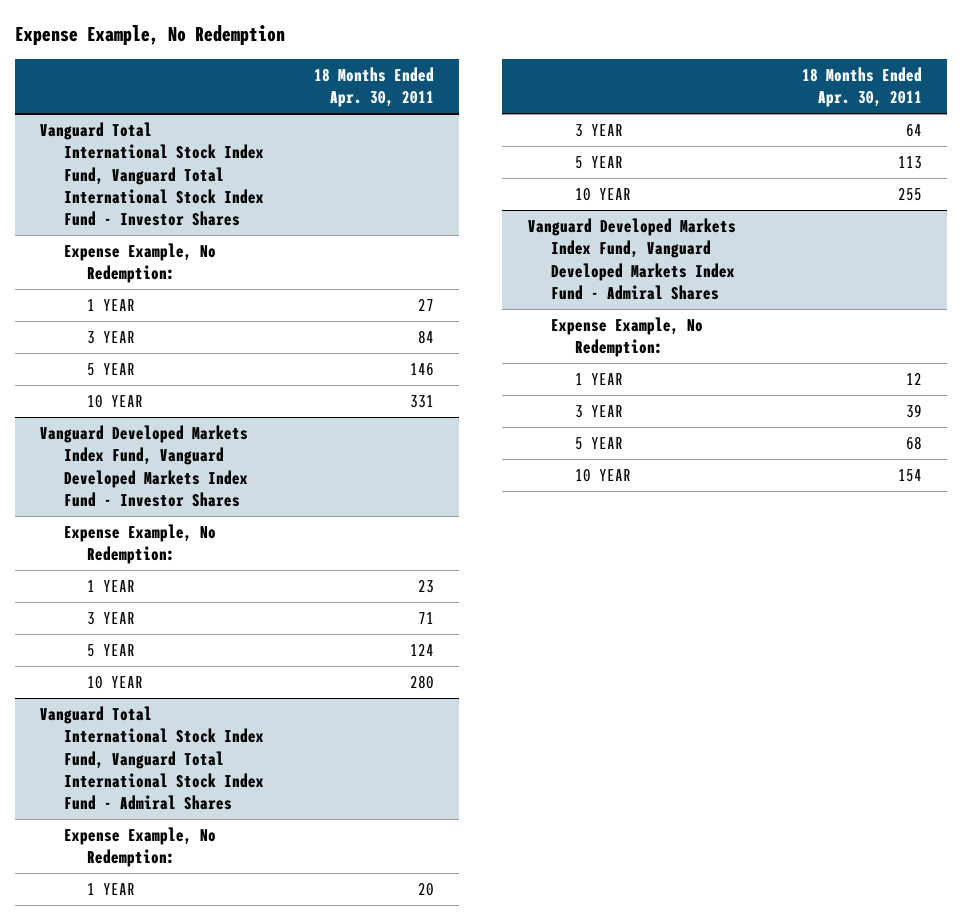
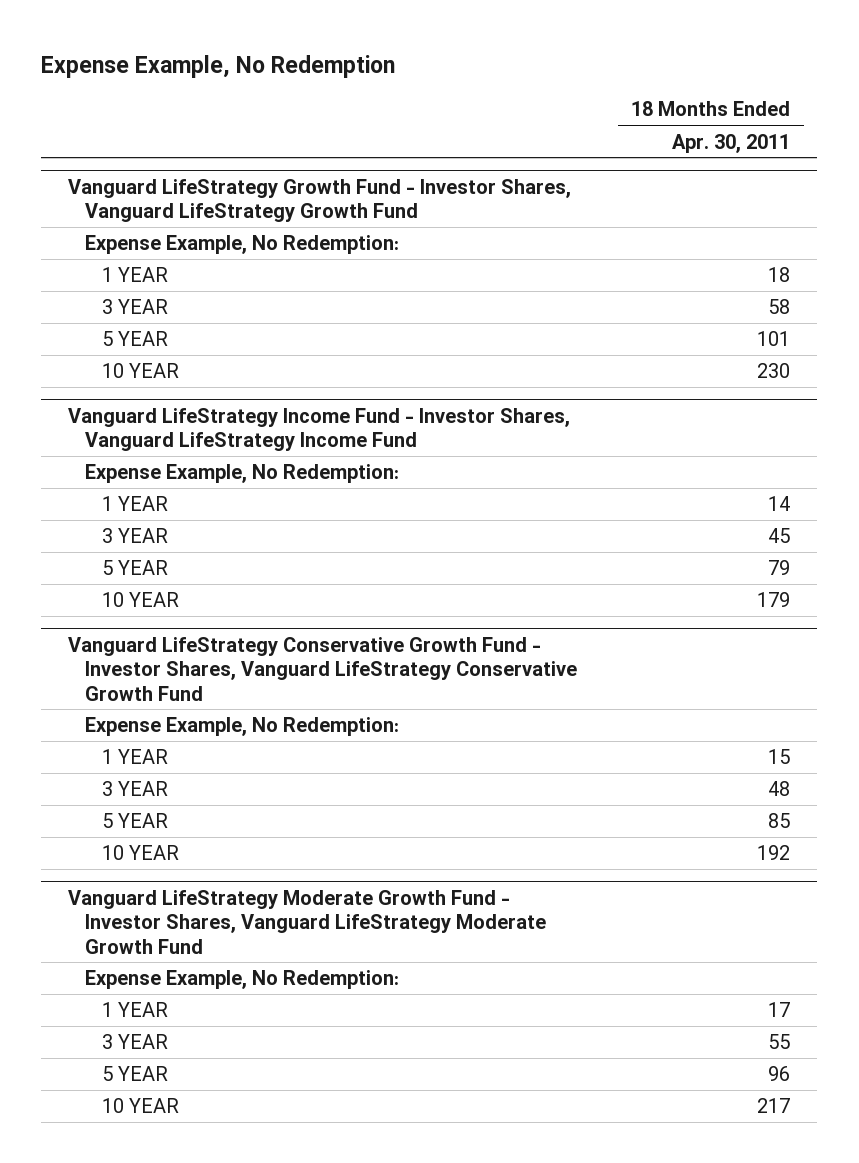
- Vanguard Total International Stock Index Fund, Vanguard Total International Stock Index Fund - Investor Shares
+ Vanguard LifeStrategy Growth Fund - Investor Shares, Vanguard LifeStrategy Growth Fund
- 1 YEAR | 27
- 3 YEAR | 84
- 5 YEAR | 146
- 10 YEAR | 331
- Vanguard Developed Markets Index Fund, Vanguard Developed Markets Index Fund - Investor Shares
+ 1 YEAR | 18
+ 3 YEAR | 58
+ 5 YEAR | 101
+ 10 YEAR | 230
+ Vanguard LifeStrategy Income Fund - Investor Shares, Vanguard LifeStrategy Income Fund
- 1 YEAR | 23
- 3 YEAR | 71
- 5 YEAR | 124
- 10 YEAR | 280
- Vanguard Total International Stock Index Fund, Vanguard Total International Stock Index Fund - Admiral Shares
+ 1 YEAR | 14
+ 3 YEAR | 45
+ 5 YEAR | 79
+ 10 YEAR | 179
+ Vanguard LifeStrategy Conservative Growth Fund - Investor Shares, Vanguard LifeStrategy Conservative Growth Fund
- 1 YEAR | 20
- 3 YEAR | 64
- 5 YEAR | 113
- 10 YEAR | 255
- Vanguard Developed Markets Index Fund, Vanguard Developed Markets Index Fund - Admiral Shares
+ 1 YEAR | 15
+ 3 YEAR | 48
+ 5 YEAR | 85
+ 10 YEAR | 192
+ Vanguard LifeStrategy Moderate Growth Fund - Investor Shares, Vanguard LifeStrategy Moderate Growth Fund
- 1 YEAR | 12
- 3 YEAR | 39
- 5 YEAR | 68
- 10 YEAR | 154
+ 1 YEAR | 17
+ 3 YEAR | 55
+ 5 YEAR | 96
+ 10 YEAR | 217

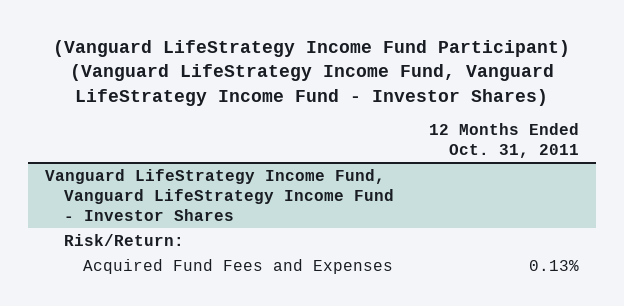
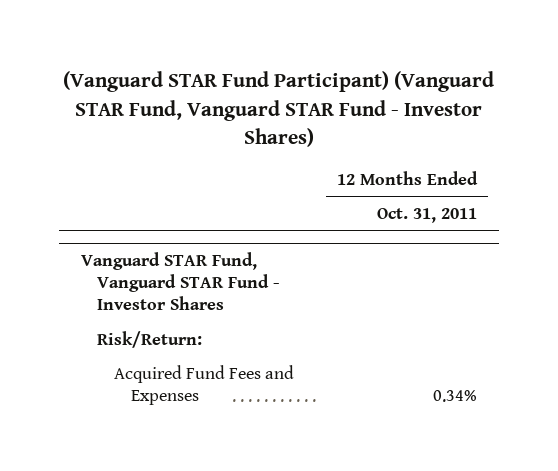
- (Vanguard LifeStrategy Income Fund Participant) (Vanguard LifeStrategy Income Fund, Vanguard LifeStrategy Income Fund - Investor Shares)
+ (Vanguard STAR Fund Participant) (Vanguard STAR Fund, Vanguard STAR Fund - Investor Shares)
- Vanguard LifeStrategy Income Fund, Vanguard LifeStrategy Income Fund - Investor Shares
+ Vanguard STAR Fund, Vanguard STAR Fund - Investor Shares
- Acquired Fund Fees and Expenses | 0.13%
+ Acquired Fund Fees and Expenses | 0.34%

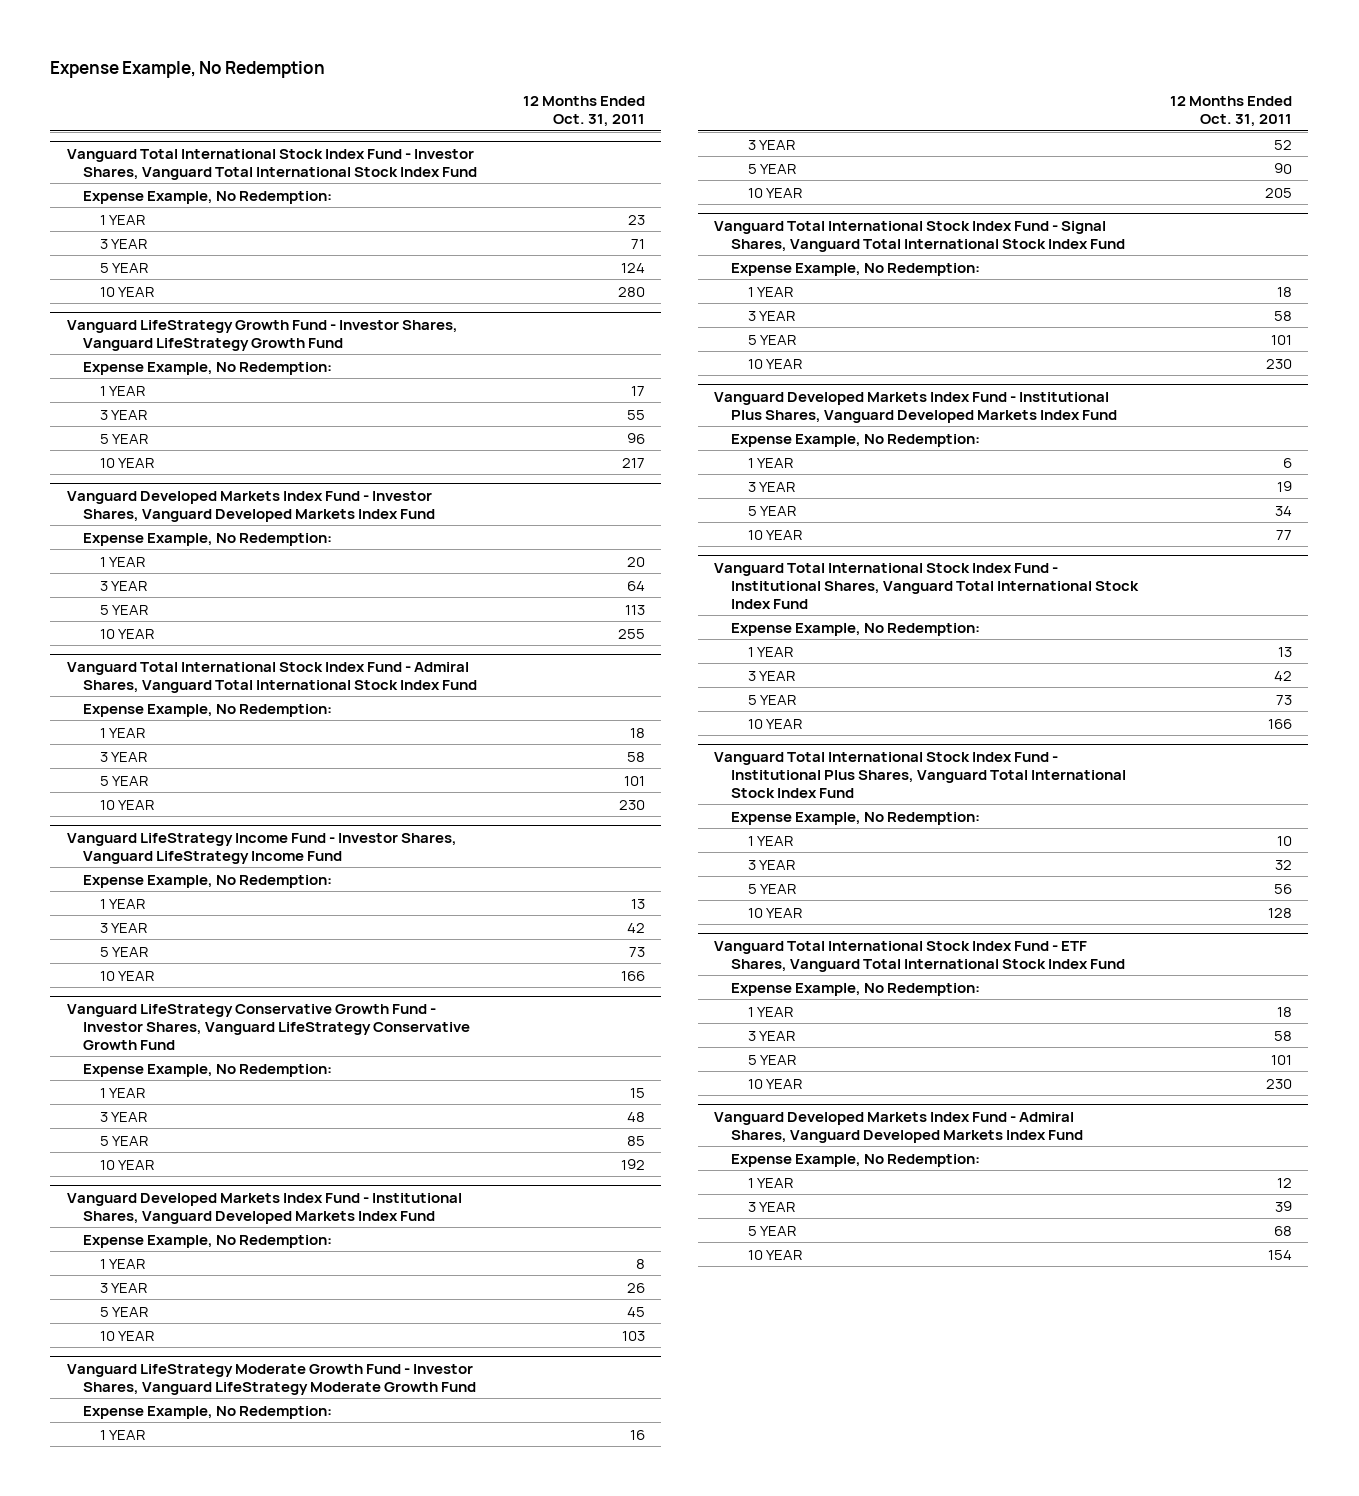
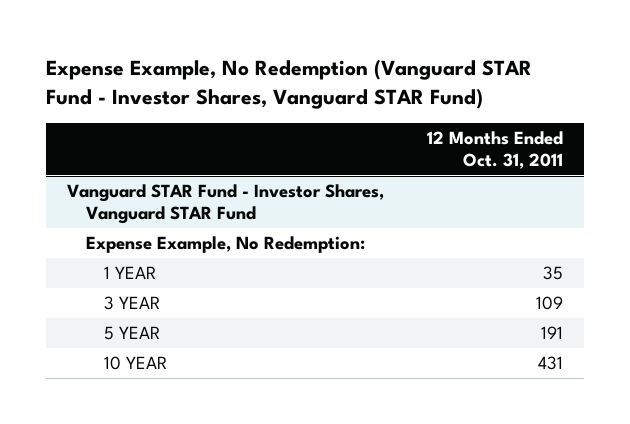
- Expense Example, No Redemption
+ Expense Example, No Redemption (Vanguard STAR Fund - Investor Shares, Vanguard STAR Fund)
- Vanguard Total International Stock Index Fund - Investor Shares, Vanguard Total International Stock Index Fund
- Expense Example, No Redemption:
- 1 YEAR | 23
- 3 YEAR | 71
- 5 YEAR | 124
- 10 YEAR | 280
- Vanguard LifeStrategy Growth Fund - Investor Shares, Vanguard LifeStrategy Growth Fund
- Expense Example, No Redemption:
- 1 YEAR | 17
- 3 YEAR | 55
- 5 YEAR | 96
- 10 YEAR | 217
- Vanguard Developed Markets Index Fund - Investor Shares, Vanguard Developed Markets Index Fund
- Expense Example, No Redemption:
- 1 YEAR | 20
- 3 YEAR | 64
- 5 YEAR | 113
- 10 YEAR | 255
- Vanguard Total International Stock Index Fund - Admiral Shares, Vanguard Total International Stock Index Fund
- Expense Example, No Redemption:
- 1 YEAR | 18
- 3 YEAR | 58
- 5 YEAR | 101
- 10 YEAR | 230
- Vanguard LifeStrategy Income Fund - Investor Shares, Vanguard LifeStrategy Income Fund
- Expense Example, No Redemption:
- 1 YEAR | 13
- 3 YEAR | 42
- 5 YEAR | 73
- 10 YEAR | 166
- Vanguard LifeStrategy Conservative Growth Fund - Investor Shares, Vanguard LifeStrategy Conservative Growth Fund
- Expense Example, No Redemption:
- 1 YEAR | 15
- 3 YEAR | 48
- 5 YEAR | 85
- 10 YEAR | 192
- Vanguard Developed Markets Index Fund - Institutional Shares, Vanguard Developed Markets Index Fund
- Expense Example, No Redemption:
- 1 YEAR | 8
- 3 YEAR | 26
- 5 YEAR | 45
- 10 YEAR | 103
- Vanguard LifeStrategy Moderate Growth Fund - Investor Shares, Vanguard LifeStrategy Moderate Growth Fund
- Expense Example, No Redemption:
- 1 YEAR | 16
- 3 YEAR | 52
- 5 YEAR | 90
- 10 YEAR | 205
- Vanguard Total International Stock Index Fund - Signal Shares, Vanguard Total International Stock Index Fund
- Expense Example, No Redemption:
- 1 YEAR | 18
- 3 YEAR | 58
- 5 YEAR | 101
- 10 YEAR | 230
- Vanguard Developed Markets Index Fund - Institutional Plus Shares, Vanguard Developed Markets Index Fund
- Expense Example, No Redemption:
- 1 YEAR | 6
- 3 YEAR | 19
- 5 YEAR | 34
- 10 YEAR | 77
- Vanguard Total International Stock Index Fund - Institutional Shares, Vanguard Total International Stock Index Fund
- Expense Example, No Redemption:
- 1 YEAR | 13
- 3 YEAR | 42
- 5 YEAR | 73
- 10 YEAR | 166
- Vanguard Total International Stock Index Fund - Institutional Plus Shares, Vanguard Total International Stock Index Fund
- Expense Example, No Redemption:
- 1 YEAR | 10
- 3 YEAR | 32
- 5 YEAR | 56
- 10 YEAR | 128
- Vanguard Total International Stock Index Fund - ETF Shares, Vanguard Total International Stock Index Fund
- Expense Example, No Redemption:
- 1 YEAR | 18
- 3 YEAR | 58
- 5 YEAR | 101
- 10 YEAR | 230
- Vanguard Developed Markets Index Fund - Admiral Shares, Vanguard Developed Markets Index Fund
+ Vanguard STAR Fund - Investor Shares, Vanguard STAR Fund
- 1 YEAR | 12
- 3 YEAR | 39
- 5 YEAR | 68
- 10 YEAR | 154
+ 1 YEAR | 35
+ 3 YEAR | 109
+ 5 YEAR | 191
+ 10 YEAR | 431

